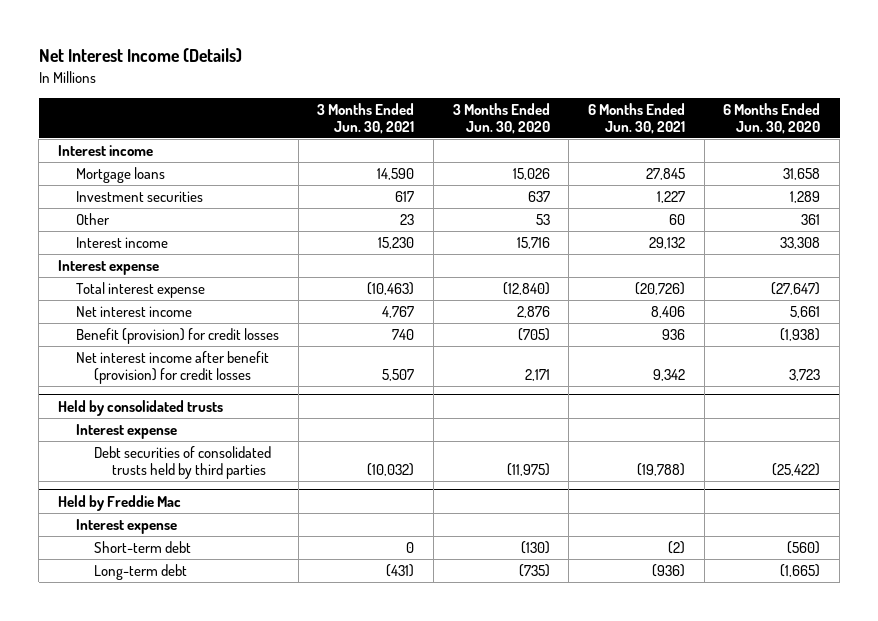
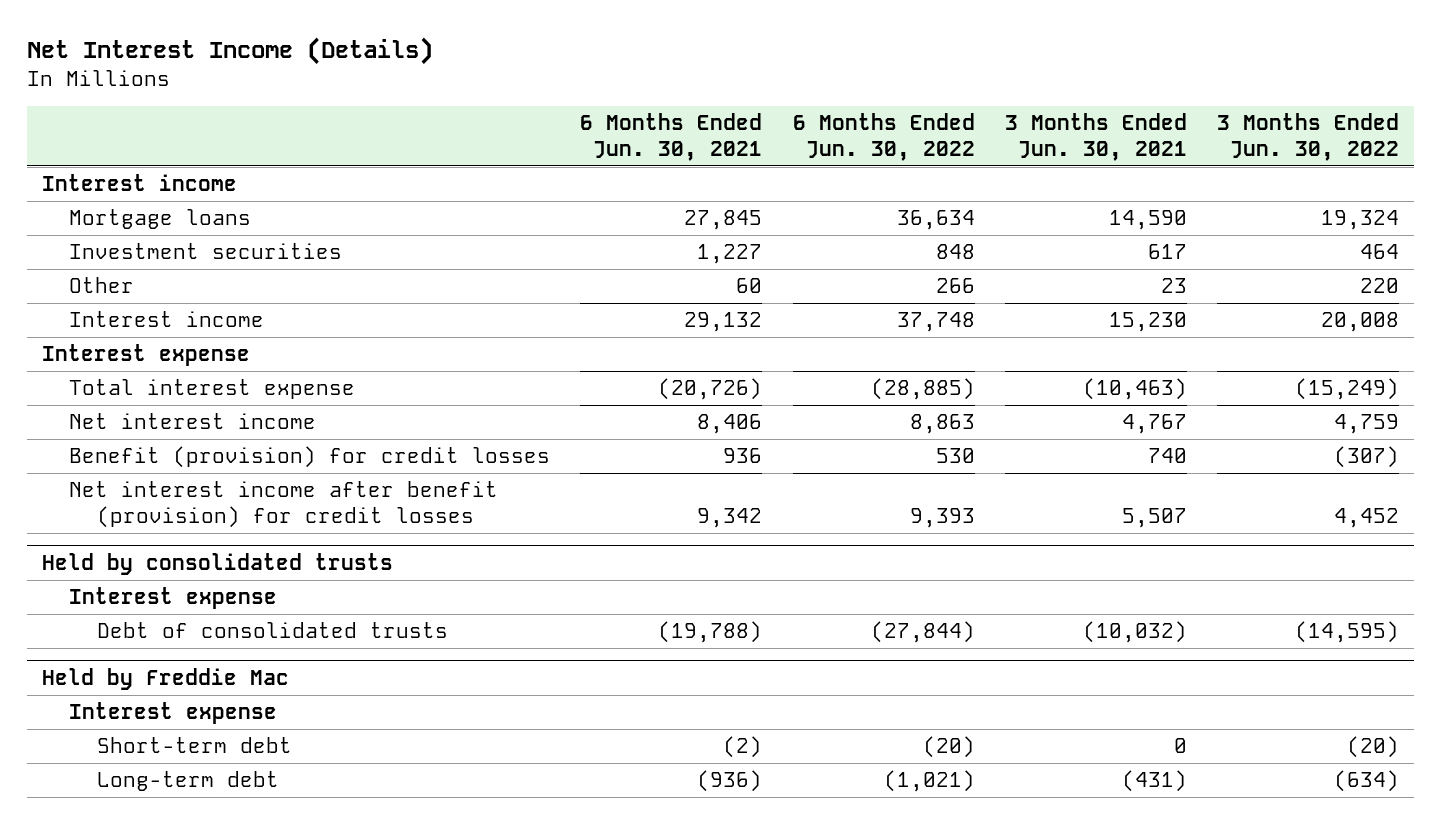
- | 3 Months Ended Jun. 30, 2021 | 3 Months Ended Jun. 30, 2020 | 6 Months Ended Jun. 30, 2021 | 6 Months Ended Jun. 30, 2020
+ | 6 Months Ended Jun. 30, 2021 | 6 Months Ended Jun. 30, 2022 | 3 Months Ended Jun. 30, 2021 | 3 Months Ended Jun. 30, 2022
@ Held by consolidated trusts
- Debt securities of consolidated trusts held by third parties | (10,032) | (11,975) | (19,788) | (25,422)
+ Debt of consolidated trusts | (19,788) | (27,844) | (10,032) | (14,595)

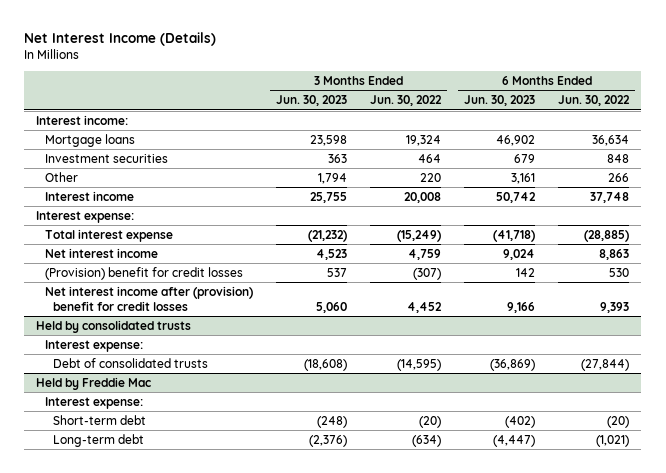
- | 6 Months Ended Jun. 30, 2021 | 6 Months Ended Jun. 30, 2022 | 3 Months Ended Jun. 30, 2021 | 3 Months Ended Jun. 30, 2022
+ | 3 Months Ended Jun. 30, 2023 | 3 Months Ended Jun. 30, 2022 | 6 Months Ended Jun. 30, 2023 | 6 Months Ended Jun. 30, 2022
- Interest income
+ Interest income:
- Interest expense
+ Interest expense:
- Benefit (provision) for credit losses | 936 | 530 | 740 | (307)
- Net interest income after benefit (provision) for credit losses | 9,342 | 9,393 | 5,507 | 4,452
+ (Provision) benefit for credit losses | 537 | (307) | 142 | 530
+ Net interest income after (provision) benefit for credit losses | 5,060 | 4,452 | 9,166 | 9,393
@ Held by consolidated trusts
- Interest expense
+ Interest expense:
@ Held by Freddie Mac
- Interest expense
+ Interest expense:

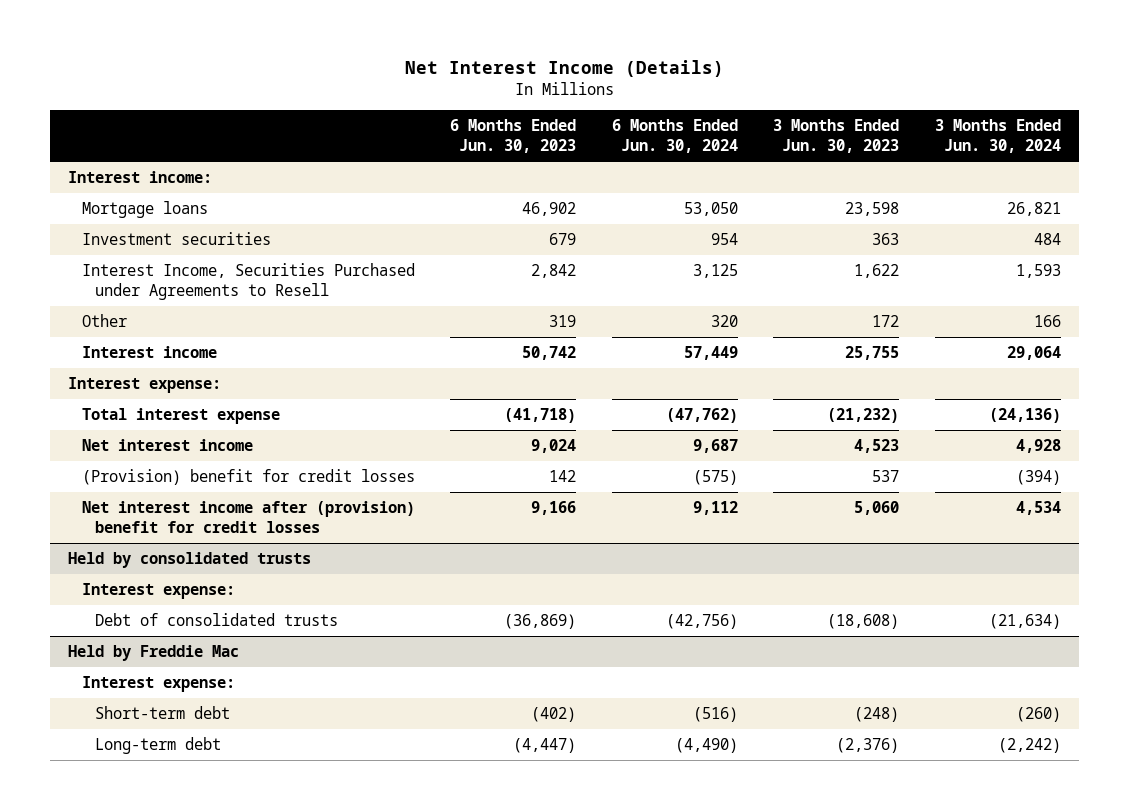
- | 3 Months Ended Jun. 30, 2023 | 3 Months Ended Jun. 30, 2022 | 6 Months Ended Jun. 30, 2023 | 6 Months Ended Jun. 30, 2022
+ | 6 Months Ended Jun. 30, 2023 | 6 Months Ended Jun. 30, 2024 | 3 Months Ended Jun. 30, 2023 | 3 Months Ended Jun. 30, 2024
- Other | 1,794 | 220 | 3,161 | 266
+ Interest Income, Securities Purchased under Agreements to Resell | 2,842 | 3,125 | 1,622 | 1,593
+ Other | 319 | 320 | 172 | 166

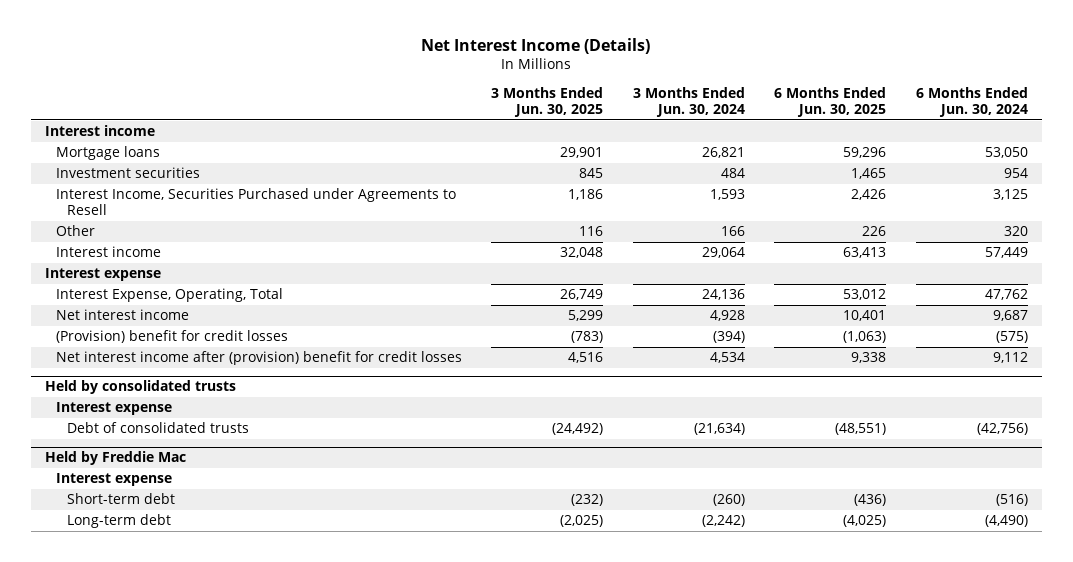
- | 6 Months Ended Jun. 30, 2023 | 6 Months Ended Jun. 30, 2024 | 3 Months Ended Jun. 30, 2023 | 3 Months Ended Jun. 30, 2024
+ | 3 Months Ended Jun. 30, 2025 | 3 Months Ended Jun. 30, 2024 | 6 Months Ended Jun. 30, 2025 | 6 Months Ended Jun. 30, 2024
- Interest income:
+ Interest income
- Interest expense:
- Total interest expense | (41,718) | (47,762) | (21,232) | (24,136)
+ Interest expense
+ Interest Expense, Operating, Total | 26,749 | 24,136 | 53,012 | 47,762
@ Held by consolidated trusts
- Interest expense:
+ Interest expense
@ Held by Freddie Mac
- Interest expense:
+ Interest expense

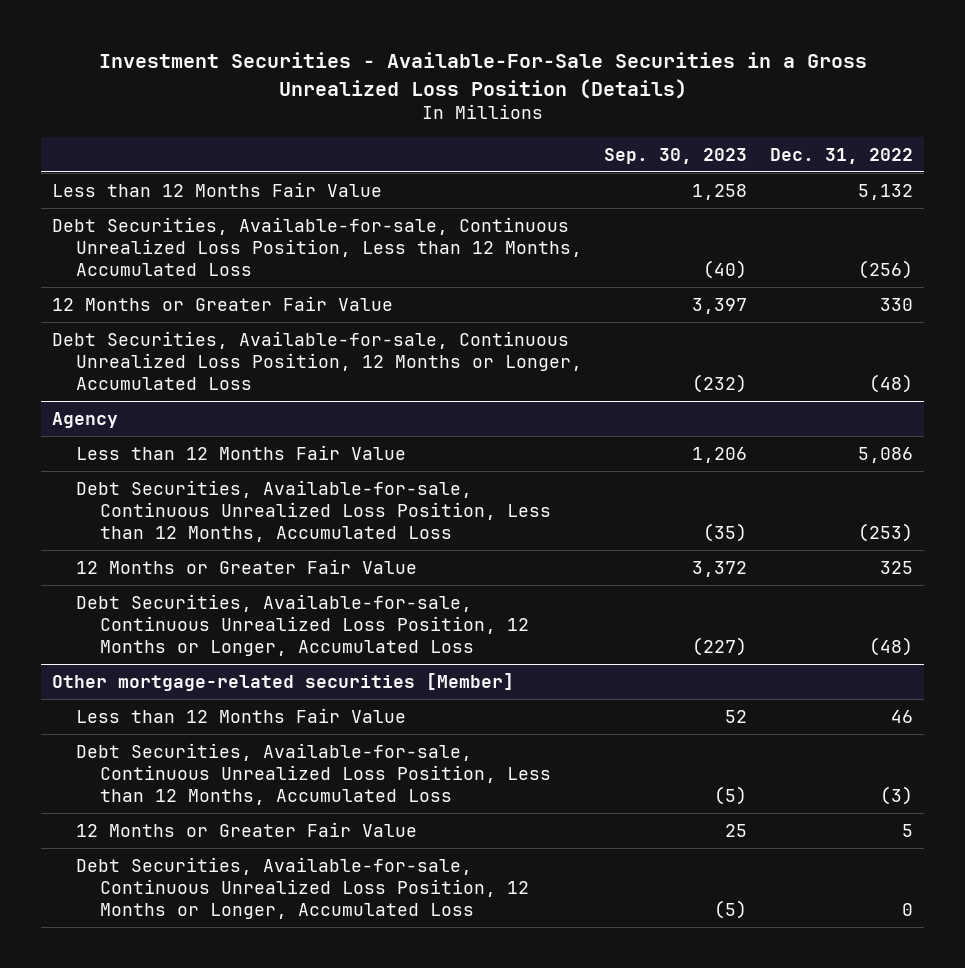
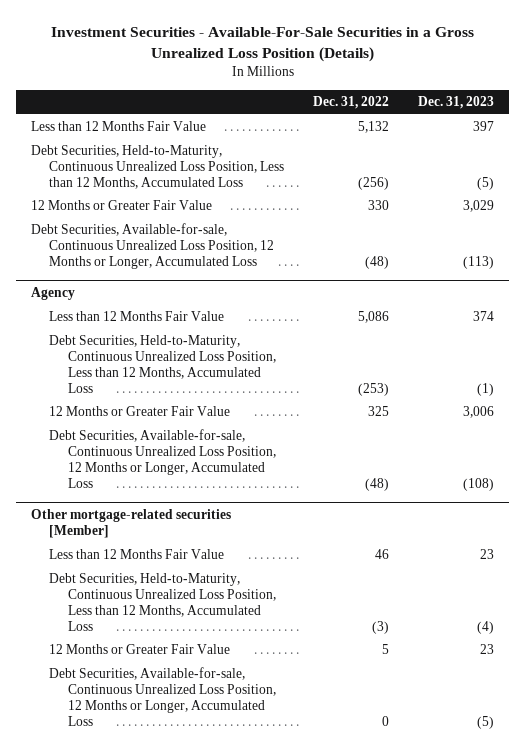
- | Sep. 30, 2023 | Dec. 31, 2022
+ | Dec. 31, 2022 | Dec. 31, 2023
- Debt Securities, Available-for-sale, Continuous Unrealized Loss Position, Less than 12 Months, Accumulated Loss | (40) | (256)
+ Debt Securities, Held-to-Maturity, Continuous Unrealized Loss Position, Less than 12 Months, Accumulated Loss | (256) | (5)
@ Agency
- Debt Securities, Available-for-sale, Continuous Unrealized Loss Position, Less than 12 Months, Accumulated Loss | (35) | (253)
+ Debt Securities, Held-to-Maturity, Continuous Unrealized Loss Position, Less than 12 Months, Accumulated Loss | (253) | (1)
@ Other mortgage-related securities [Member]
- Debt Securities, Available-for-sale, Continuous Unrealized Loss Position, Less than 12 Months, Accumulated Loss | (5) | (3)
+ Debt Securities, Held-to-Maturity, Continuous Unrealized Loss Position, Less than 12 Months, Accumulated Loss | (3) | (4)

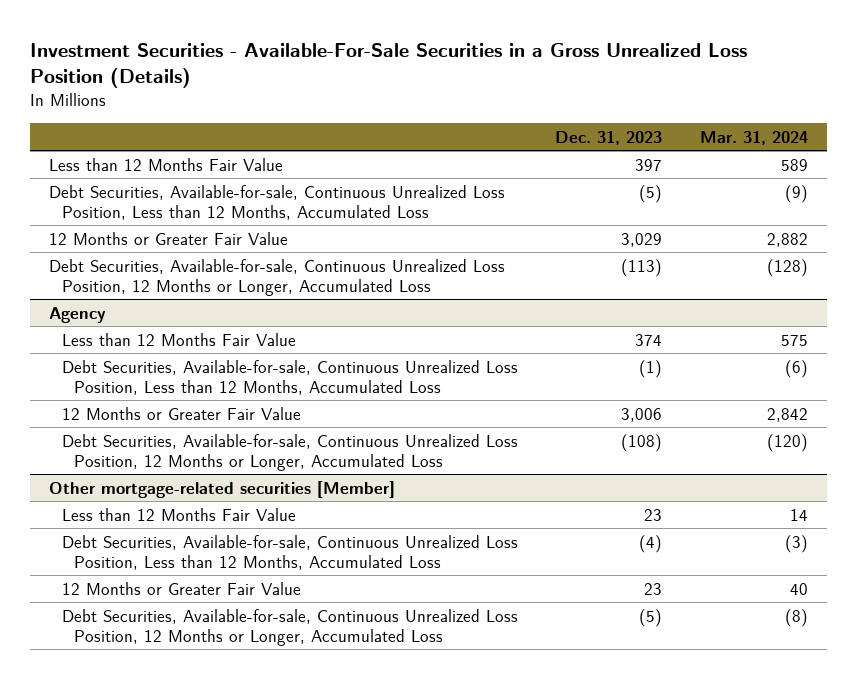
- | Dec. 31, 2022 | Dec. 31, 2023
+ | Dec. 31, 2023 | Mar. 31, 2024
- Debt Securities, Held-to-Maturity, Continuous Unrealized Loss Position, Less than 12 Months, Accumulated Loss | (256) | (5)
+ Debt Securities, Available-for-sale, Continuous Unrealized Loss Position, Less than 12 Months, Accumulated Loss | (5) | (9)
@ Agency
- Debt Securities, Held-to-Maturity, Continuous Unrealized Loss Position, Less than 12 Months, Accumulated Loss | (253) | (1)
+ Debt Securities, Available-for-sale, Continuous Unrealized Loss Position, Less than 12 Months, Accumulated Loss | (1) | (6)
@ Other mortgage-related securities [Member]
- Debt Securities, Held-to-Maturity, Continuous Unrealized Loss Position, Less than 12 Months, Accumulated Loss | (3) | (4)
+ Debt Securities, Available-for-sale, Continuous Unrealized Loss Position, Less than 12 Months, Accumulated Loss | (4) | (3)

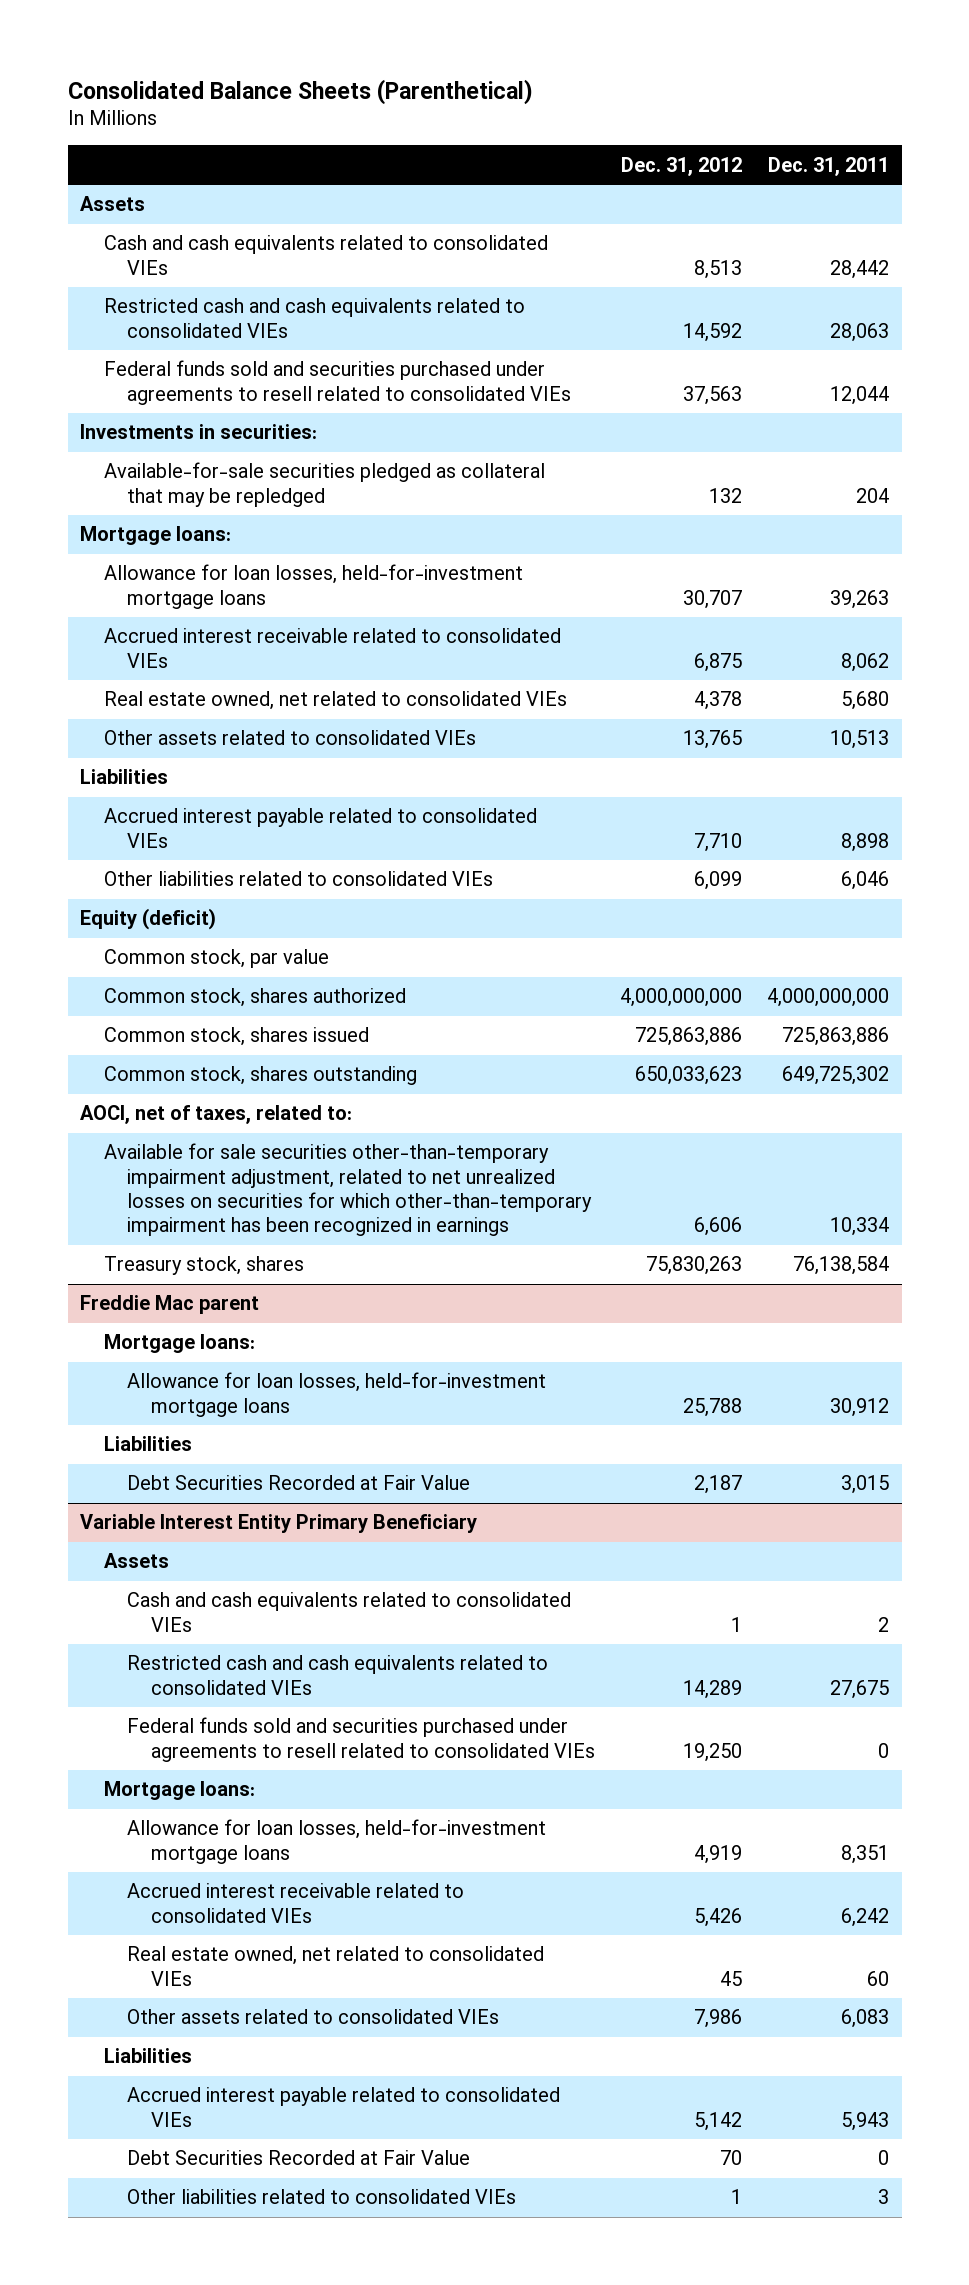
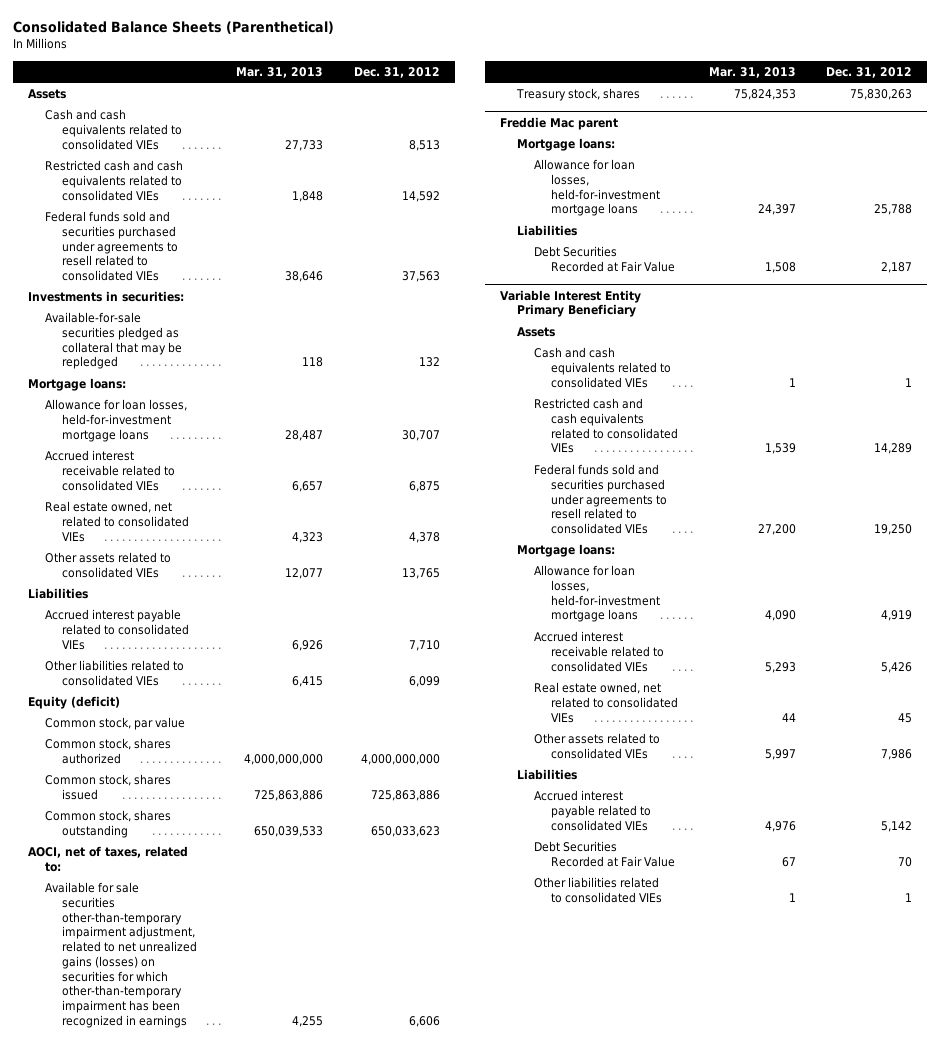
- | Dec. 31, 2012 | Dec. 31, 2011
+ | Mar. 31, 2013 | Dec. 31, 2012
- Available for sale securities other-than-temporary impairment adjustment, related to net unrealized losses on securities for which other-than-temporary impairment has been recognized in earnings | 6,606 | 10,334
+ Available for sale securities other-than-temporary impairment adjustment, related to net unrealized gains (losses) on securities for which other-than-temporary impairment has been recognized in earnings | 4,255 | 6,606

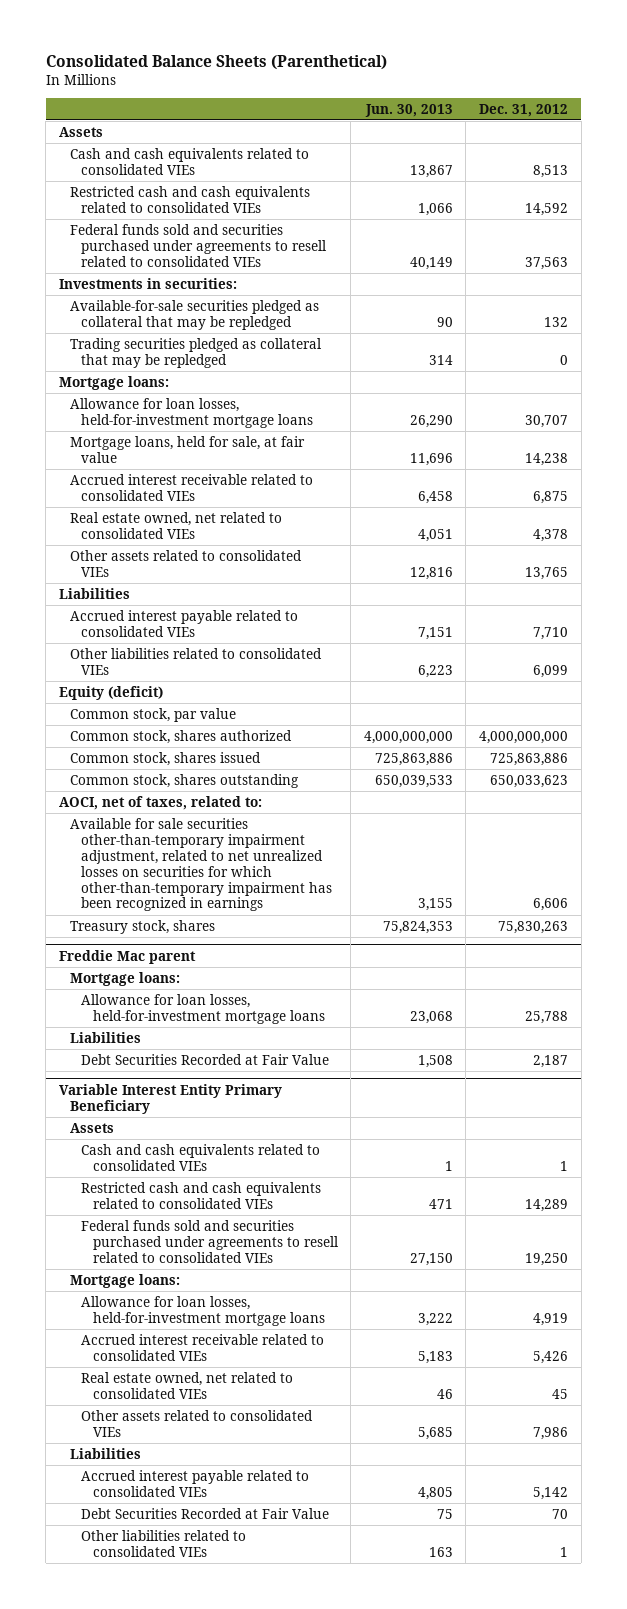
- | Mar. 31, 2013 | Dec. 31, 2012
+ | Jun. 30, 2013 | Dec. 31, 2012
+ Trading securities pledged as collateral that may be repledged | 314 | 0
+ Mortgage loans, held for sale, at fair value | 11,696 | 14,238
- Available for sale securities other-than-temporary impairment adjustment, related to net unrealized gains (losses) on securities for which other-than-temporary impairment has been recognized in earnings | 4,255 | 6,606
+ Available for sale securities other-than-temporary impairment adjustment, related to net unrealized losses on securities for which other-than-temporary impairment has been recognized in earnings | 3,155 | 6,606

